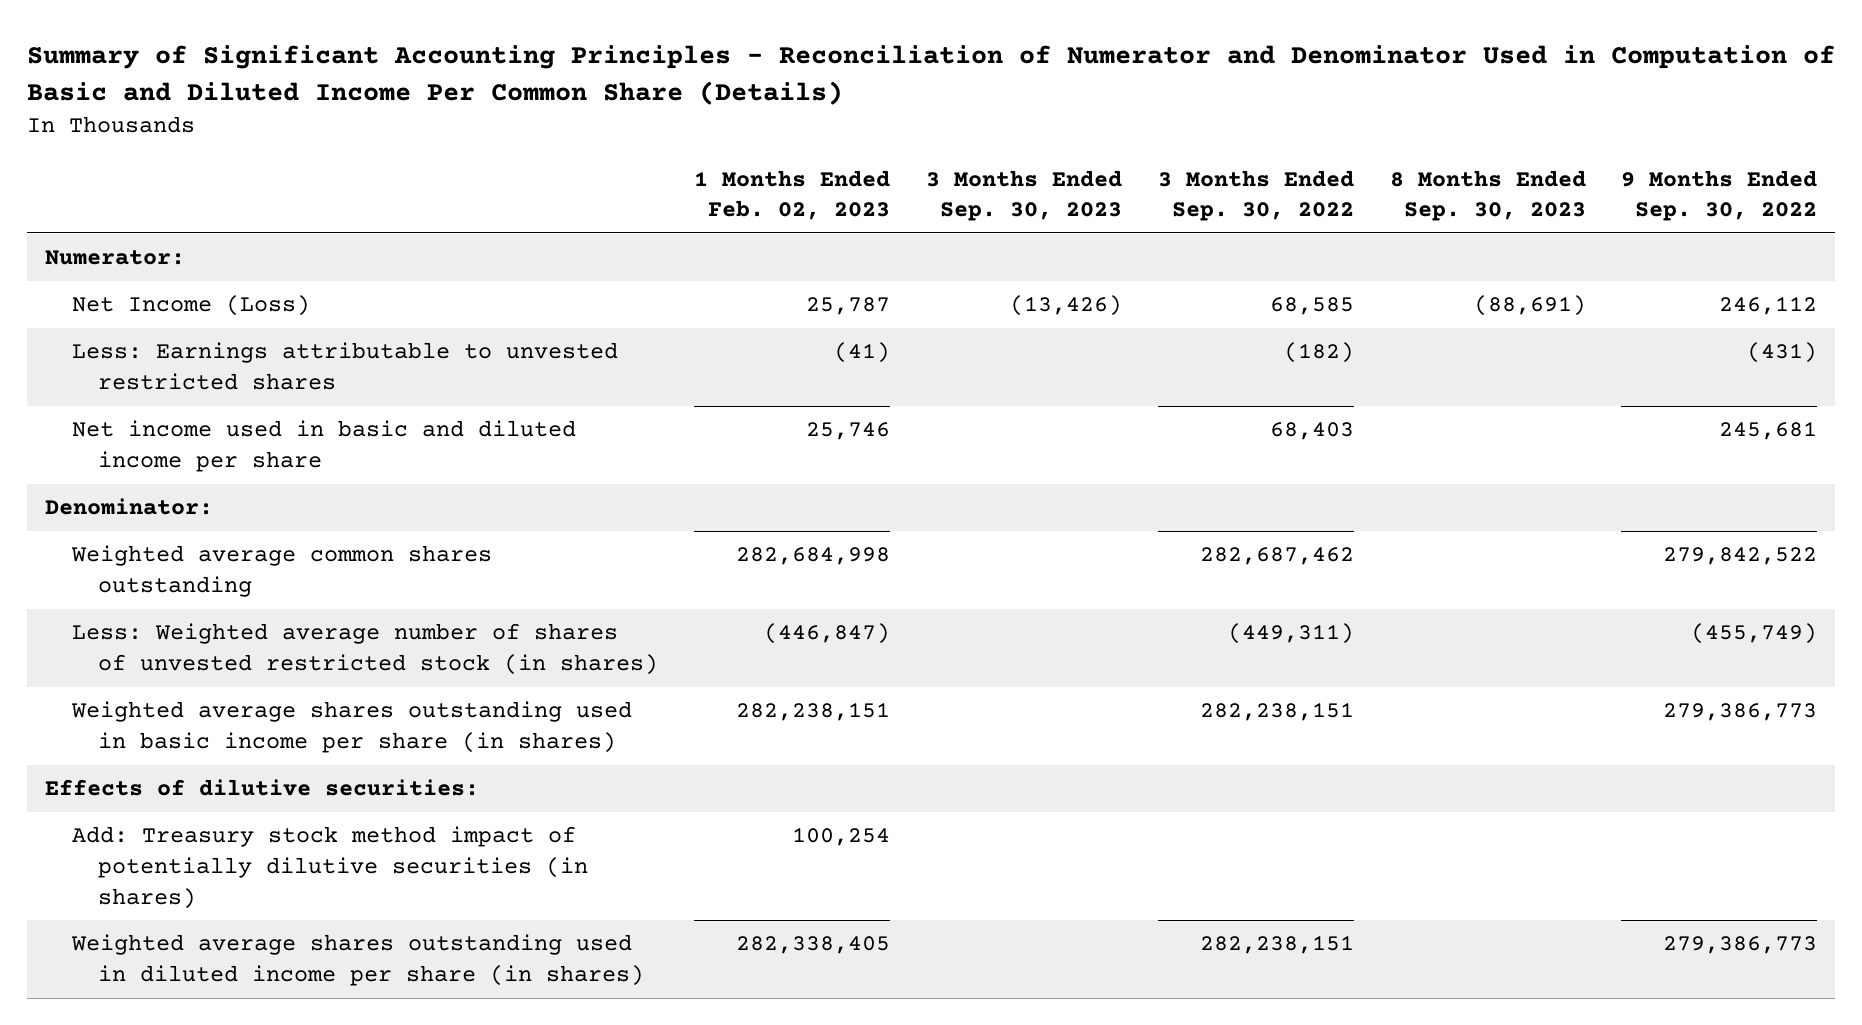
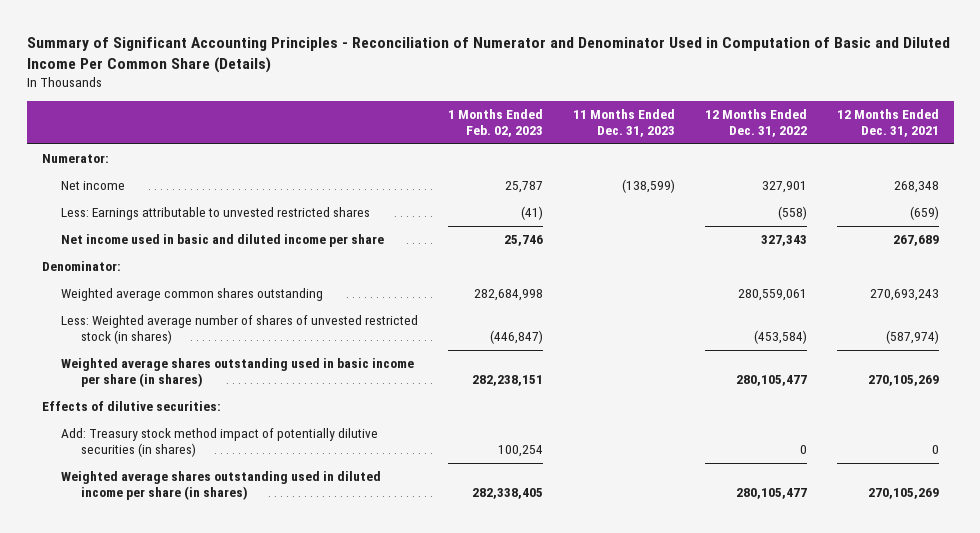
- | 1 Months Ended Feb. 02, 2023 | 3 Months Ended Sep. 30, 2023 | 3 Months Ended Sep. 30, 2022 | 8 Months Ended Sep. 30, 2023 | 9 Months Ended Sep. 30, 2022
+ | 1 Months Ended Feb. 02, 2023 | 11 Months Ended Dec. 31, 2023 | 12 Months Ended Dec. 31, 2022 | 12 Months Ended Dec. 31, 2021
- Net Income (Loss) | 25,787 | (13,426) | 68,585 | (88,691) | 246,112
+ Net income | 25,787 | (138,599) | 327,901 | 268,348

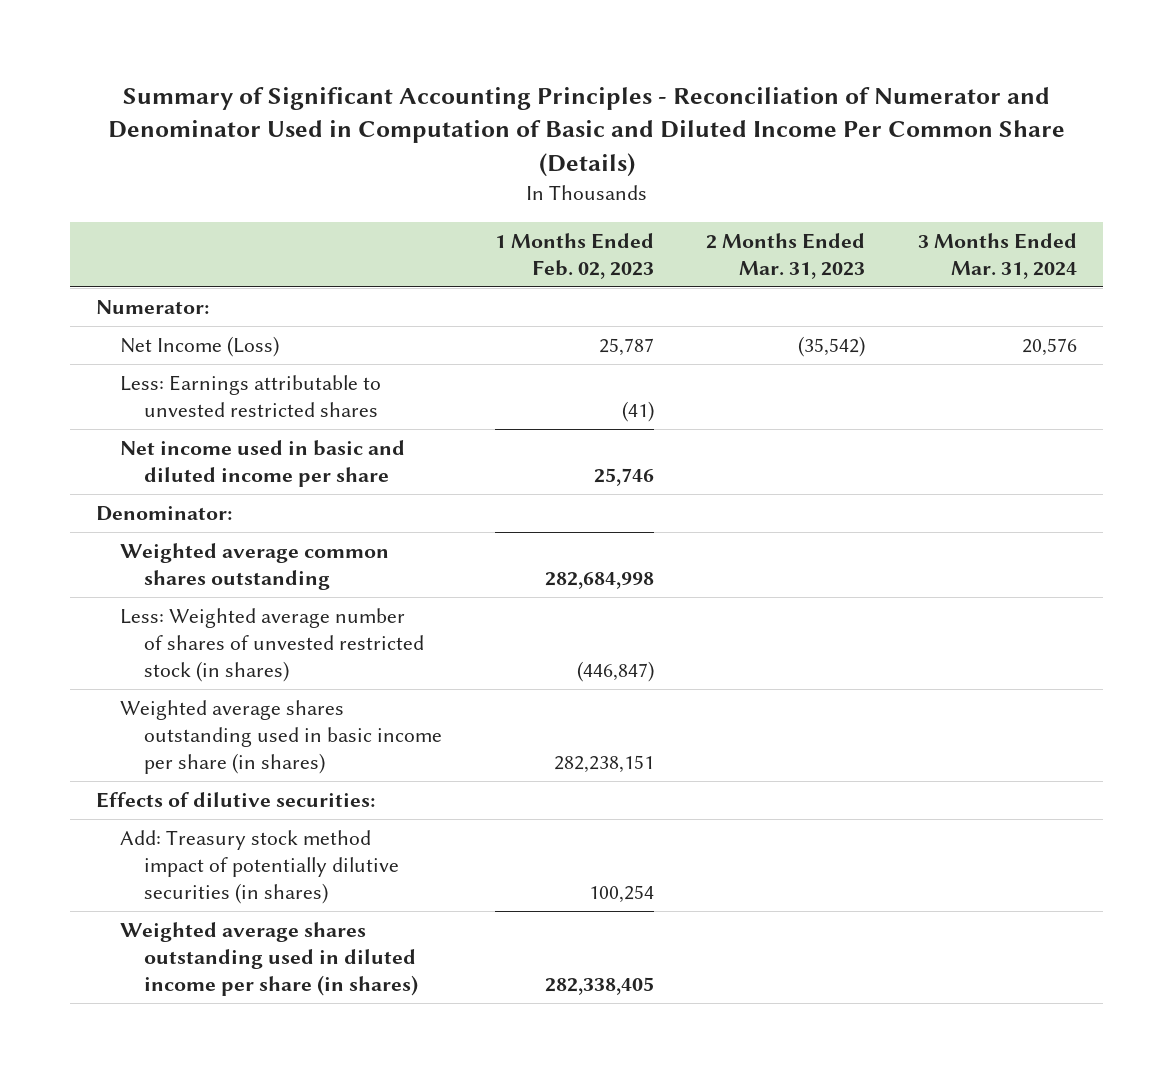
- | 1 Months Ended Feb. 02, 2023 | 11 Months Ended Dec. 31, 2023 | 12 Months Ended Dec. 31, 2022 | 12 Months Ended Dec. 31, 2021
+ | 1 Months Ended Feb. 02, 2023 | 2 Months Ended Mar. 31, 2023 | 3 Months Ended Mar. 31, 2024
- Net income | 25,787 | (138,599) | 327,901 | 268,348
+ Net Income (Loss) | 25,787 | (35,542) | 20,576

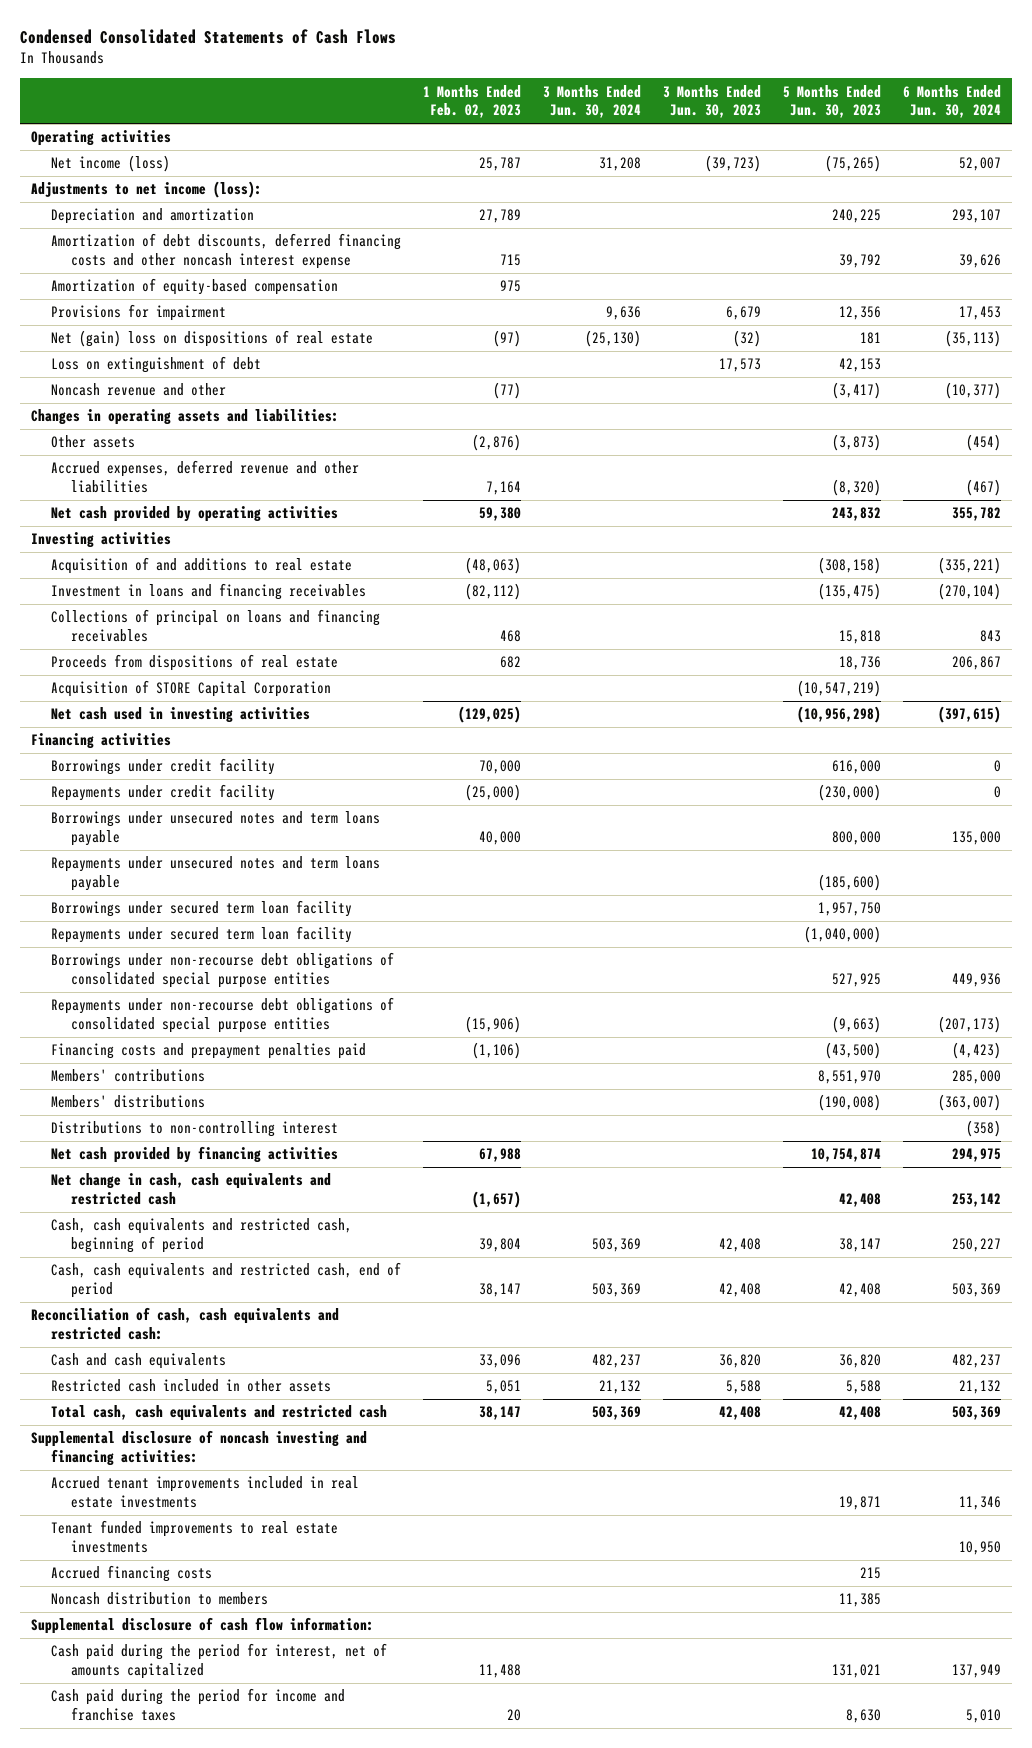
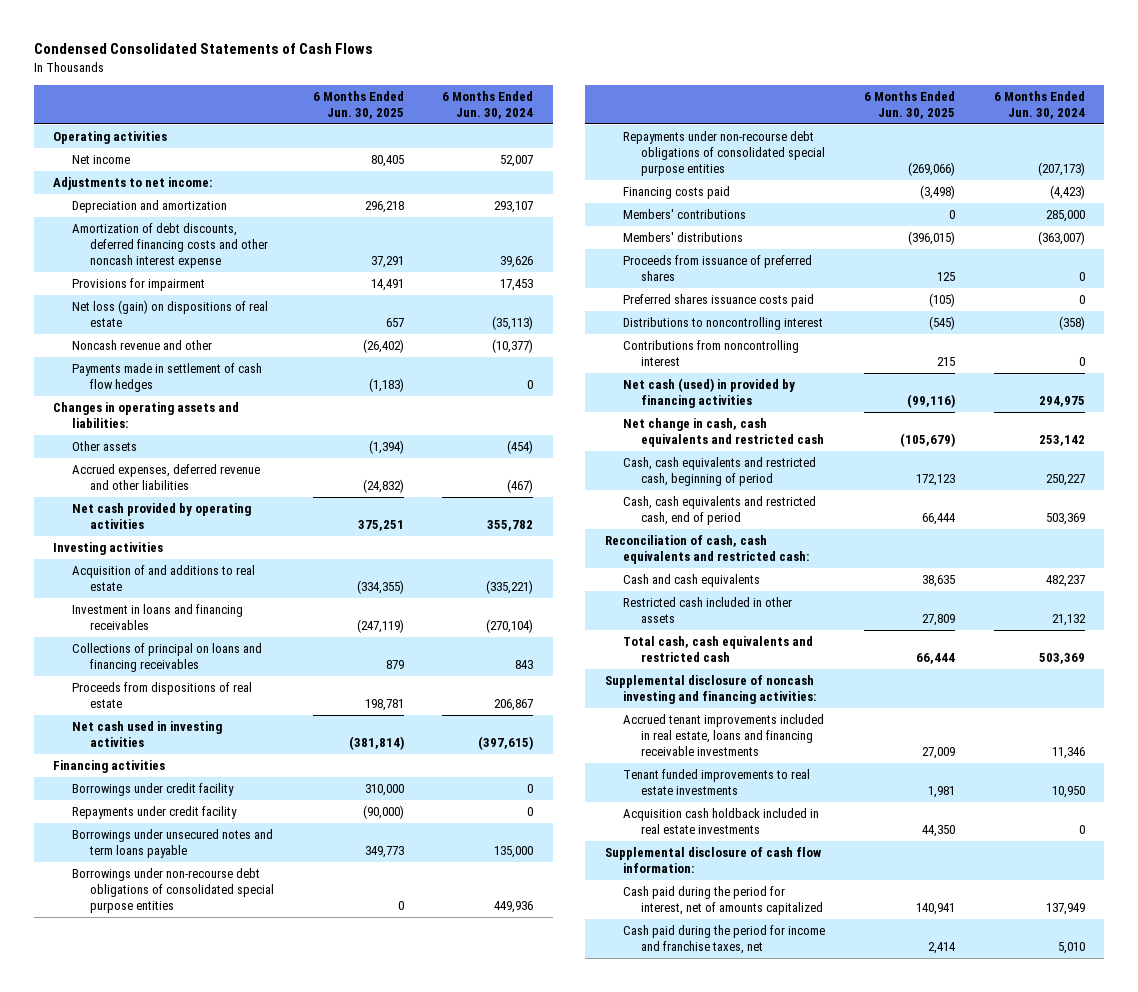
- | 1 Months Ended Feb. 02, 2023 | 3 Months Ended Jun. 30, 2024 | 3 Months Ended Jun. 30, 2023 | 5 Months Ended Jun. 30, 2023 | 6 Months Ended Jun. 30, 2024
+ | 6 Months Ended Jun. 30, 2025 | 6 Months Ended Jun. 30, 2024
- Net income (loss) | 25,787 | 31,208 | (39,723) | (75,265) | 52,007
- Adjustments to net income (loss):
+ Net income | 80,405 | 52,007
+ Adjustments to net income:
- Amortization of equity-based compensation | 975 | | | |
- Net (gain) loss on dispositions of real estate | (97) | (25,130) | (32) | 181 | (35,113)
- Loss on extinguishment of debt | | | 17,573 | 42,153 |
+ Net loss (gain) on dispositions of real estate | 657 | (35,113)
+ Payments made in settlement of cash flow hedges | (1,183) | 0
- Acquisition of STORE Capital Corporation | | | | (10,547,219) |
- Repayments under unsecured notes and term loans payable | | | | (185,600) |
- Borrowings under secured term loan facility | | | | 1,957,750 |
- Repayments under secured term loan facility | | | | (1,040,000) |
- Financing costs and prepayment penalties paid | (1,106) | | | (43,500) | (4,423)
+ Financing costs paid | (3,498) | (4,423)
- Distributions to non-controlling interest | | | | | (358)
- Net cash provided by financing activities | 67,988 | | | 10,754,874 | 294,975
+ Proceeds from issuance of preferred shares | 125 | 0
+ Preferred shares issuance costs paid | (105) | 0
+ Distributions to noncontrolling interest | (545) | (358)
+ Contributions from noncontrolling interest | 215 | 0
+ Net cash (used) in provided by financing activities | (99,116) | 294,975
- Accrued tenant improvements included in real estate investments | | | | 19,871 | 11,346
+ Accrued tenant improvements included in real estate, loans and financing receivable investments | 27,009 | 11,346
- Accrued financing costs | | | | 215 |
- Noncash distribution to members | | | | 11,385 |
+ Acquisition cash holdback included in real estate investments | 44,350 | 0
- Cash paid during the period for income and franchise taxes | 20 | | | 8,630 | 5,010
+ Cash paid during the period for income and franchise taxes, net | 2,414 | 5,010

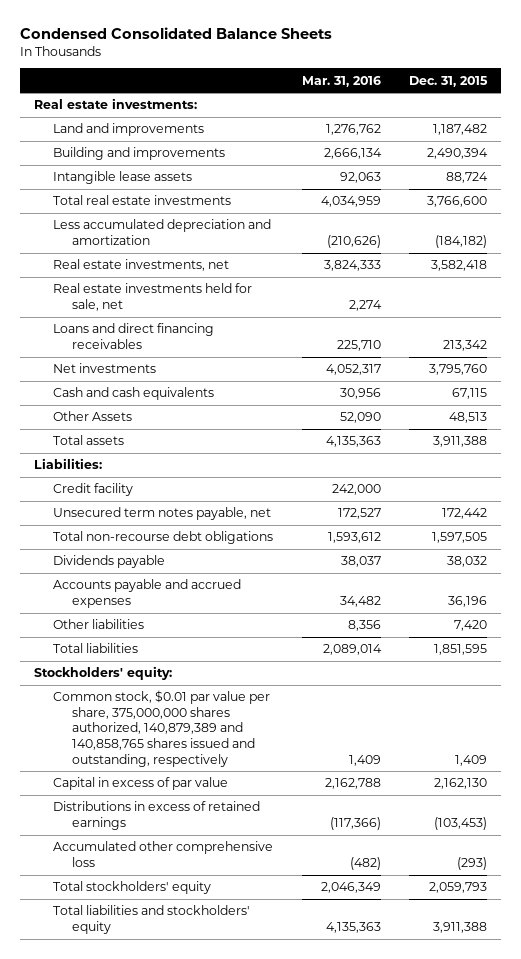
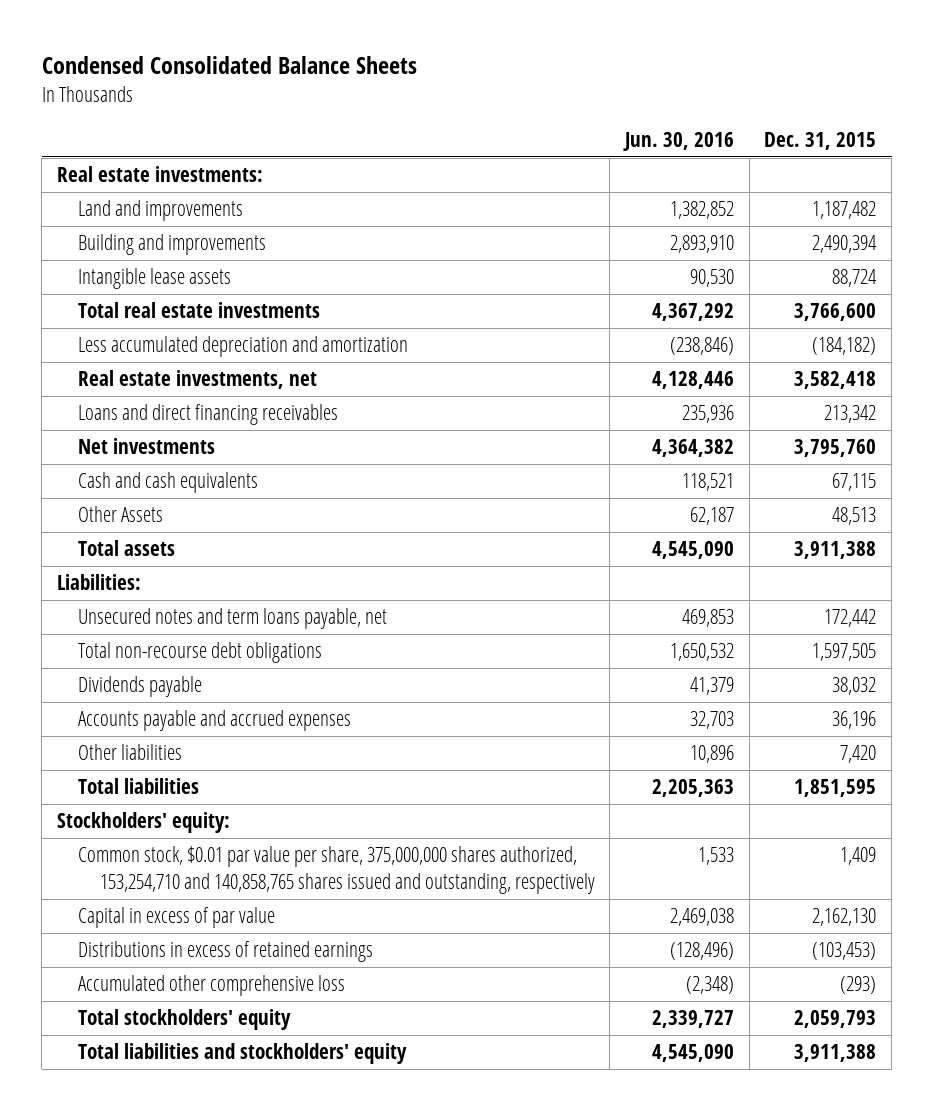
- | Mar. 31, 2016 | Dec. 31, 2015
+ | Jun. 30, 2016 | Dec. 31, 2015
- Real estate investments held for sale, net | 2,274 |
- Credit facility | 242,000 |
- Unsecured term notes payable, net | 172,527 | 172,442
+ Unsecured notes and term loans payable, net | 469,853 | 172,442
- Common stock, $0.01 par value per share, 375,000,000 shares authorized, 140,879,389 and 140,858,765 shares issued and outstanding, respectively | 1,409 | 1,409
+ Common stock, $0.01 par value per share, 375,000,000 shares authorized, 153,254,710 and 140,858,765 shares issued and outstanding, respectively | 1,533 | 1,409

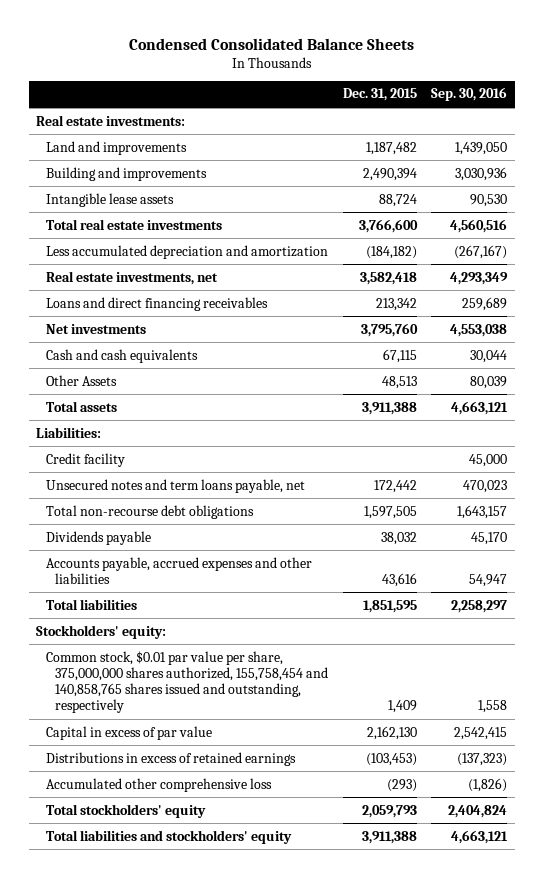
- | Jun. 30, 2016 | Dec. 31, 2015
+ | Dec. 31, 2015 | Sep. 30, 2016
+ Credit facility | | 45,000
- Accounts payable and accrued expenses | 32,703 | 36,196
- Other liabilities | 10,896 | 7,420
+ Accounts payable, accrued expenses and other liabilities | 43,616 | 54,947
- Common stock, $0.01 par value per share, 375,000,000 shares authorized, 153,254,710 and 140,858,765 shares issued and outstanding, respectively | 1,533 | 1,409
+ Common stock, $0.01 par value per share, 375,000,000 shares authorized, 155,758,454 and 140,858,765 shares issued and outstanding, respectively | 1,409 | 1,558

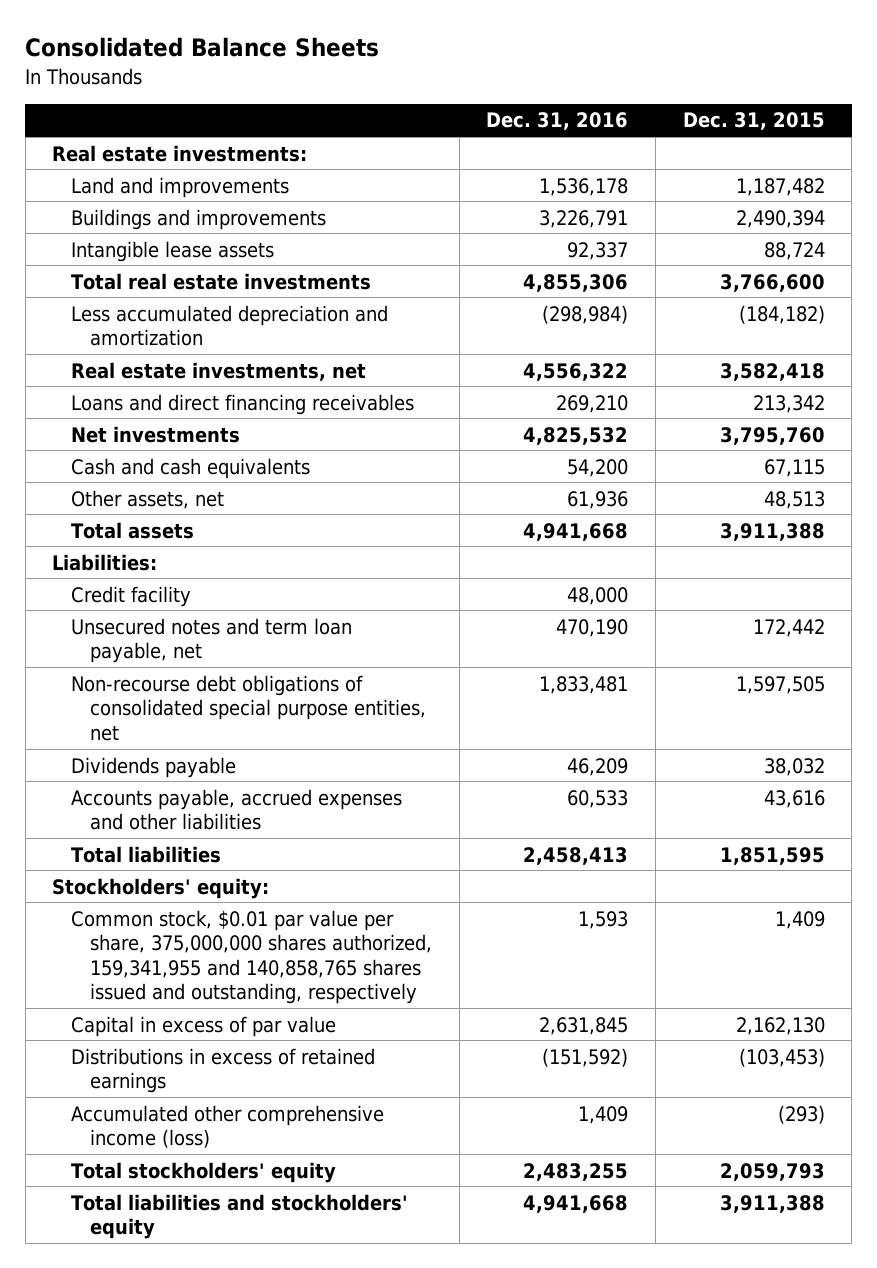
- Condensed Consolidated Balance Sheets
+ Consolidated Balance Sheets
- | Dec. 31, 2015 | Sep. 30, 2016
+ | Dec. 31, 2016 | Dec. 31, 2015
- Building and improvements | 2,490,394 | 3,030,936
+ Buildings and improvements | 3,226,791 | 2,490,394
- Other Assets | 48,513 | 80,039
+ Other assets, net | 61,936 | 48,513
- Unsecured notes and term loans payable, net | 172,442 | 470,023
- Total non-recourse debt obligations | 1,597,505 | 1,643,157
+ Unsecured notes and term loan payable, net | 470,190 | 172,442
+ Non-recourse debt obligations of consolidated special purpose entities, net | 1,833,481 | 1,597,505
- Common stock, $0.01 par value per share, 375,000,000 shares authorized, 155,758,454 and 140,858,765 shares issued and outstanding, respectively | 1,409 | 1,558
+ Common stock, $0.01 par value per share, 375,000,000 shares authorized, 159,341,955 and 140,858,765 shares issued and outstanding, respectively | 1,593 | 1,409
- Accumulated other comprehensive loss | (293) | (1,826)
+ Accumulated other comprehensive income (loss) | 1,409 | (293)

